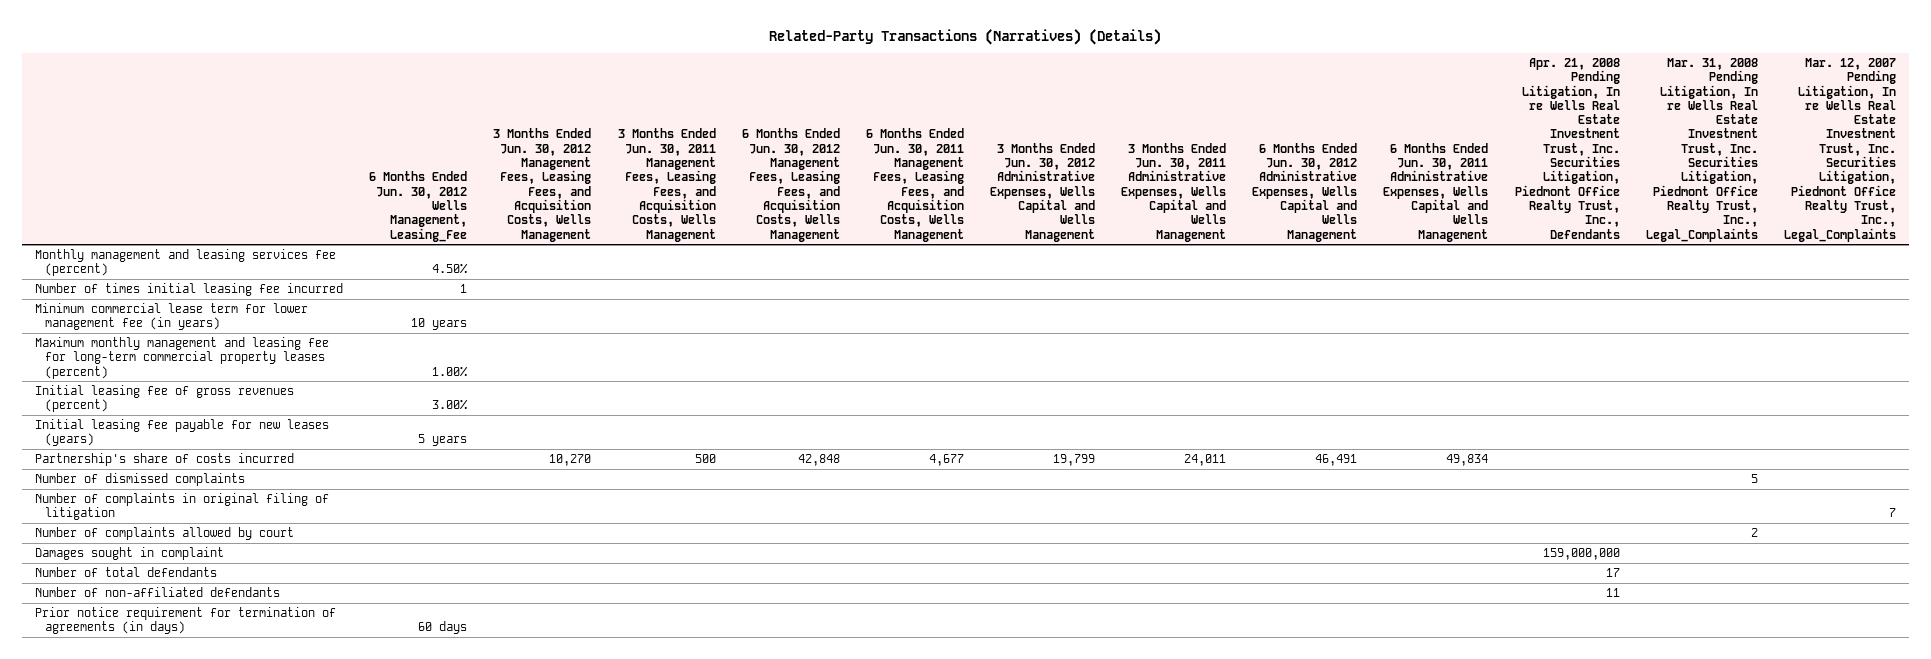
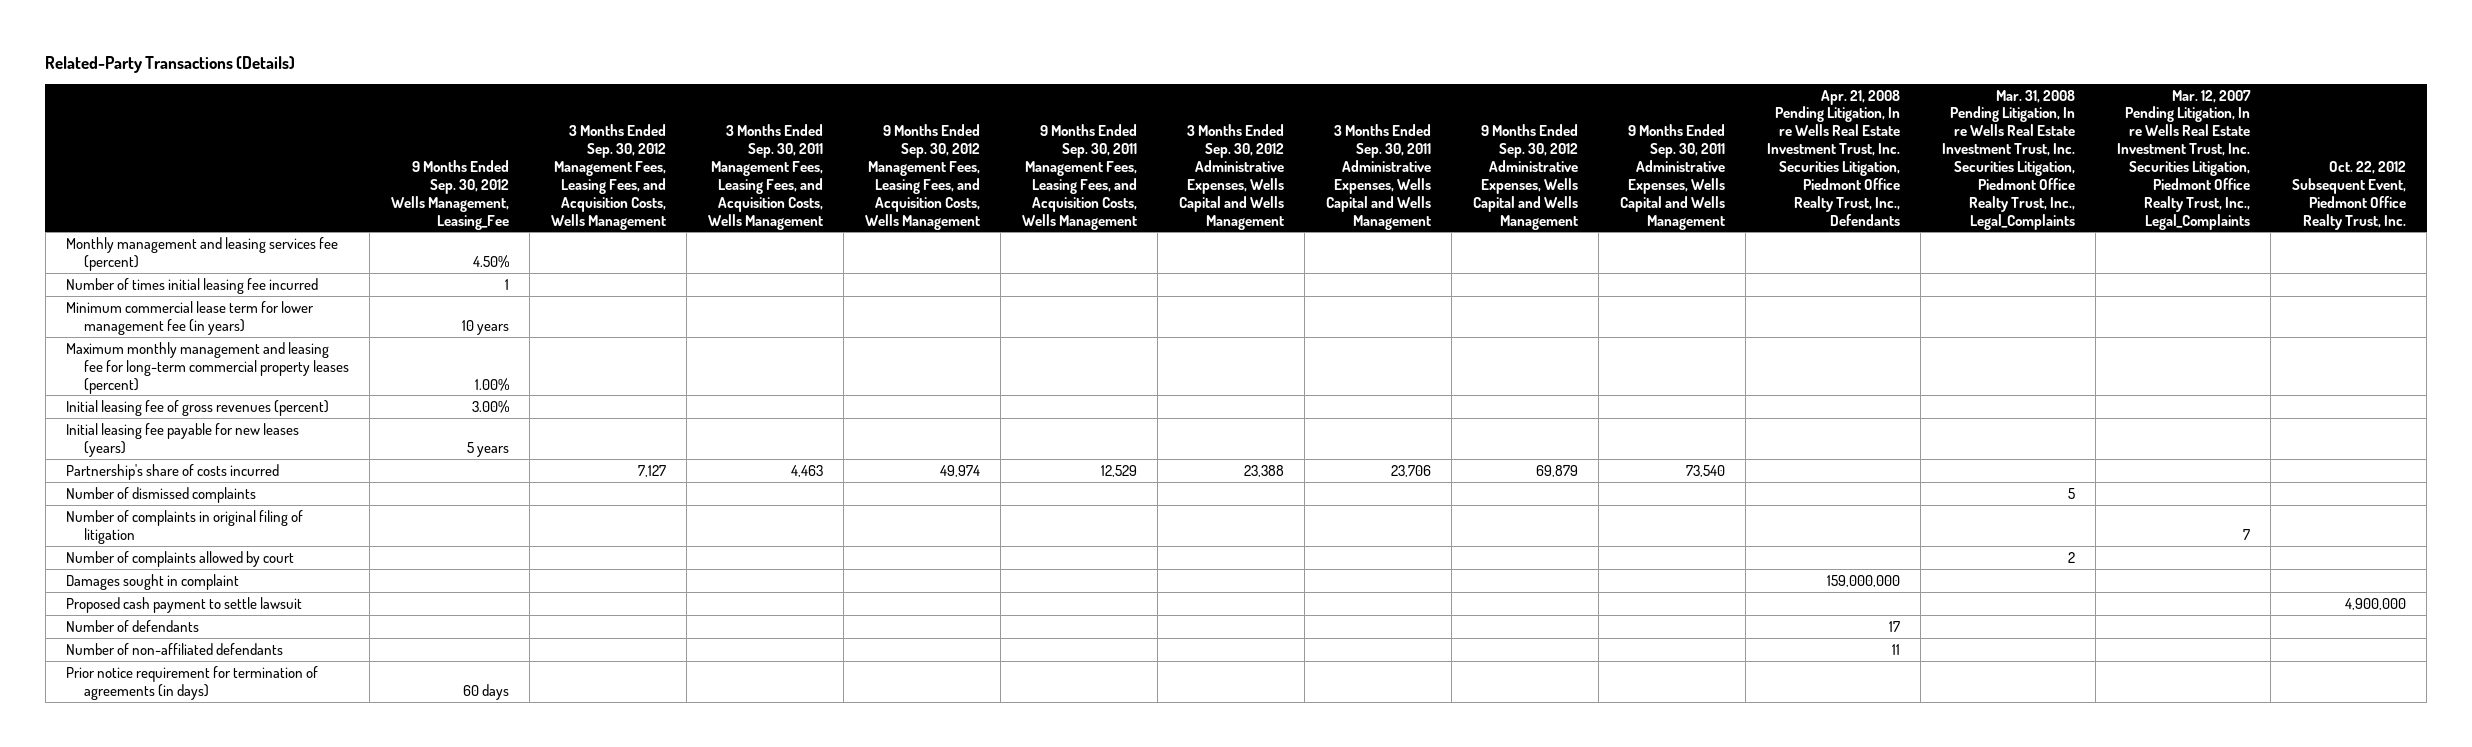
- Related-Party Transactions (Narratives) (Details)
+ Related-Party Transactions (Details)
- | 6 Months Ended Jun. 30, 2012 Wells Management, Leasing_Fee | 3 Months Ended Jun. 30, 2012 Management Fees, Leasing Fees, and Acquisition Costs, Wells Management | 3 Months Ended Jun. 30, 2011 Management Fees, Leasing Fees, and Acquisition Costs, Wells Management | 6 Months Ended Jun. 30, 2012 Management Fees, Leasing Fees, and Acquisition Costs, Wells Management | 6 Months Ended Jun. 30, 2011 Management Fees, Leasing Fees, and Acquisition Costs, Wells Management | 3 Months Ended Jun. 30, 2012 Administrative Expenses, Wells Capital and Wells Management | 3 Months Ended Jun. 30, 2011 Administrative Expenses, Wells Capital and Wells Management | 6 Months Ended Jun. 30, 2012 Administrative Expenses, Wells Capital and Wells Management | 6 Months Ended Jun. 30, 2011 Administrative Expenses, Wells Capital and Wells Management | Apr. 21, 2008 Pending Litigation, In re Wells Real Estate Investment Trust, Inc. Securities Litigation, Piedmont Office Realty Trust, Inc., Defendants | Mar. 31, 2008 Pending Litigation, In re Wells Real Estate Investment Trust, Inc. Securities Litigation, Piedmont Office Realty Trust, Inc., Legal_Complaints | Mar. 12, 2007 Pending Litigation, In re Wells Real Estate Investment Trust, Inc. Securities Litigation, Piedmont Office Realty Trust, Inc., Legal_Complaints
+ | 9 Months Ended Sep. 30, 2012 Wells Management, Leasing_Fee | 3 Months Ended Sep. 30, 2012 Management Fees, Leasing Fees, and Acquisition Costs, Wells Management | 3 Months Ended Sep. 30, 2011 Management Fees, Leasing Fees, and Acquisition Costs, Wells Management | 9 Months Ended Sep. 30, 2012 Management Fees, Leasing Fees, and Acquisition Costs, Wells Management | 9 Months Ended Sep. 30, 2011 Management Fees, Leasing Fees, and Acquisition Costs, Wells Management | 3 Months Ended Sep. 30, 2012 Administrative Expenses, Wells Capital and Wells Management | 3 Months Ended Sep. 30, 2011 Administrative Expenses, Wells Capital and Wells Management | 9 Months Ended Sep. 30, 2012 Administrative Expenses, Wells Capital and Wells Management | 9 Months Ended Sep. 30, 2011 Administrative Expenses, Wells Capital and Wells Management | Apr. 21, 2008 Pending Litigation, In re Wells Real Estate Investment Trust, Inc. Securities Litigation, Piedmont Office Realty Trust, Inc., Defendants | Mar. 31, 2008 Pending Litigation, In re Wells Real Estate Investment Trust, Inc. Securities Litigation, Piedmont Office Realty Trust, Inc., Legal_Complaints | Mar. 12, 2007 Pending Litigation, In re Wells Real Estate Investment Trust, Inc. Securities Litigation, Piedmont Office Realty Trust, Inc., Legal_Complaints | Oct. 22, 2012 Subsequent Event, Piedmont Office Realty Trust, Inc.
- Number of total defendants | | | | | | | | | | 17 | |
+ Proposed cash payment to settle lawsuit | | | | | | | | | | | | | 4,900,000
+ Number of defendants | | | | | | | | | | 17 | | |

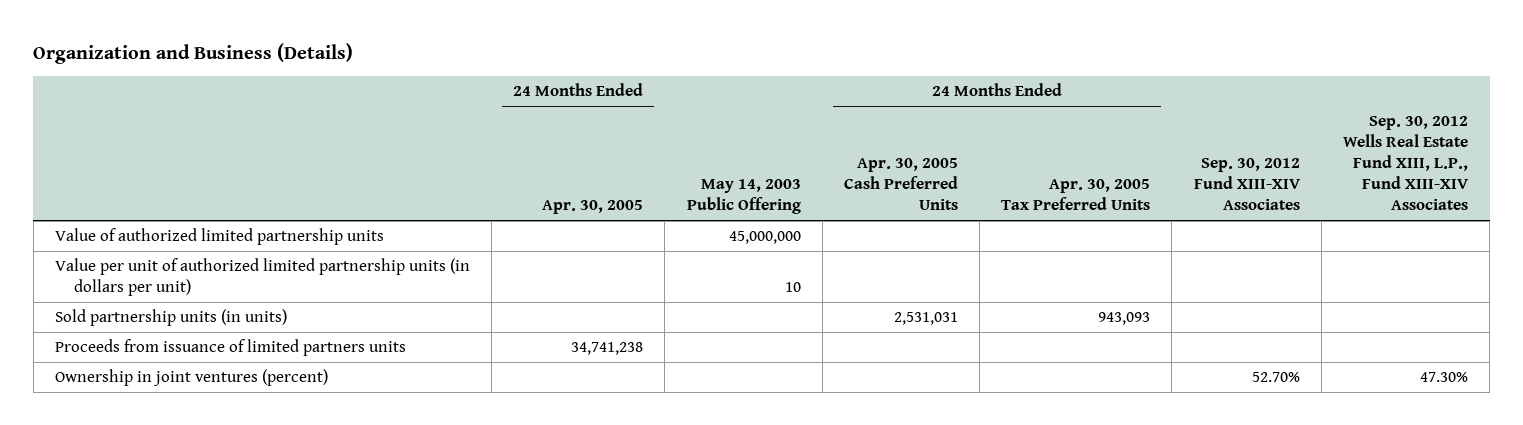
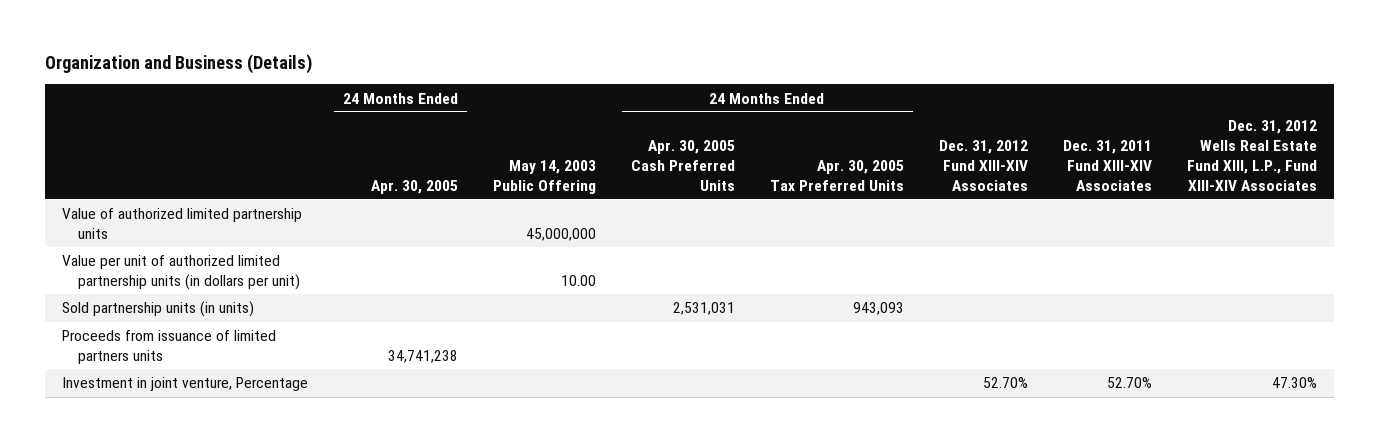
- | 24 Months Ended Apr. 30, 2005 | May 14, 2003 Public Offering | 24 Months Ended Apr. 30, 2005 Cash Preferred Units | 24 Months Ended Apr. 30, 2005 Tax Preferred Units | Sep. 30, 2012 Fund XIII-XIV Associates | Sep. 30, 2012 Wells Real Estate Fund XIII, L.P., Fund XIII-XIV Associates
+ | 24 Months Ended Apr. 30, 2005 | May 14, 2003 Public Offering | 24 Months Ended Apr. 30, 2005 Cash Preferred Units | 24 Months Ended Apr. 30, 2005 Tax Preferred Units | Dec. 31, 2012 Fund XIII-XIV Associates | Dec. 31, 2011 Fund XIII-XIV Associates | Dec. 31, 2012 Wells Real Estate Fund XIII, L.P., Fund XIII-XIV Associates
- Value per unit of authorized limited partnership units (in dollars per unit) | | 10 | | | |
+ Value per unit of authorized limited partnership units (in dollars per unit) | | 10.00 | | | | |
- Ownership in joint ventures (percent) | | | | | 52.70% | 47.30%
+ Investment in joint venture, Percentage | | | | | 52.70% | 52.70% | 47.30%

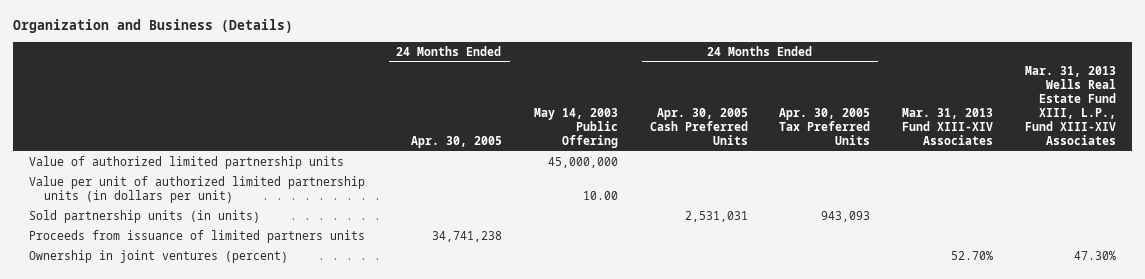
- | 24 Months Ended Apr. 30, 2005 | May 14, 2003 Public Offering | 24 Months Ended Apr. 30, 2005 Cash Preferred Units | 24 Months Ended Apr. 30, 2005 Tax Preferred Units | Dec. 31, 2012 Fund XIII-XIV Associates | Dec. 31, 2011 Fund XIII-XIV Associates | Dec. 31, 2012 Wells Real Estate Fund XIII, L.P., Fund XIII-XIV Associates
+ | 24 Months Ended Apr. 30, 2005 | May 14, 2003 Public Offering | 24 Months Ended Apr. 30, 2005 Cash Preferred Units | 24 Months Ended Apr. 30, 2005 Tax Preferred Units | Mar. 31, 2013 Fund XIII-XIV Associates | Mar. 31, 2013 Wells Real Estate Fund XIII, L.P., Fund XIII-XIV Associates
- Investment in joint venture, Percentage | | | | | 52.70% | 52.70% | 47.30%
+ Ownership in joint ventures (percent) | | | | | 52.70% | 47.30%

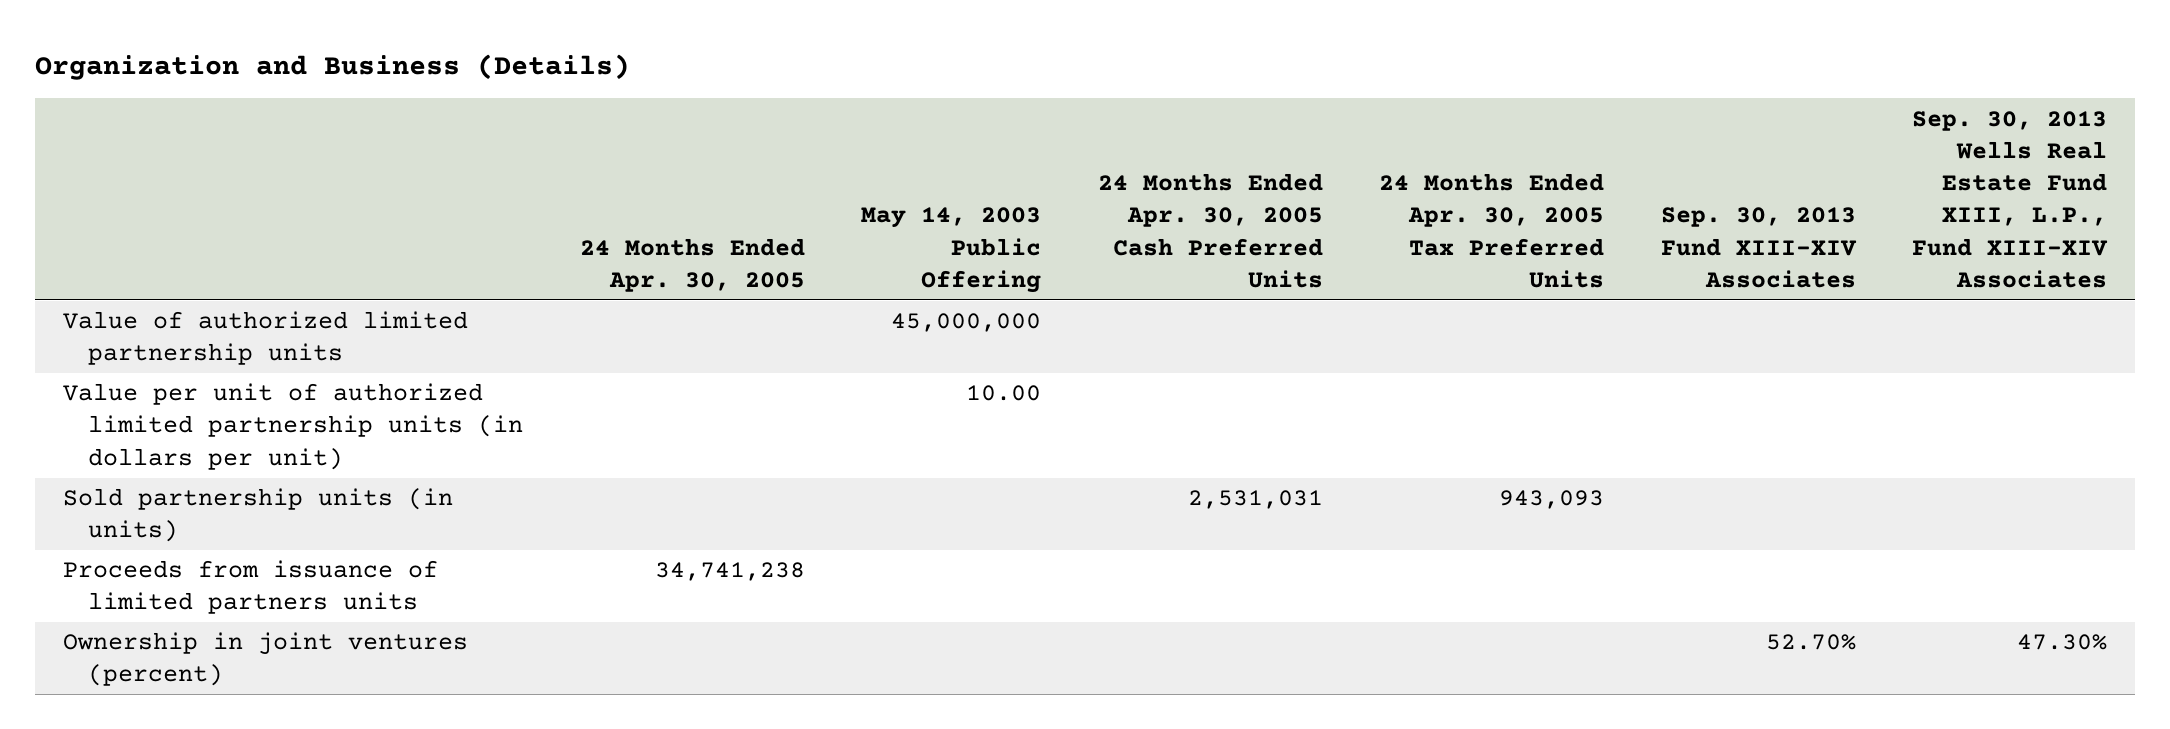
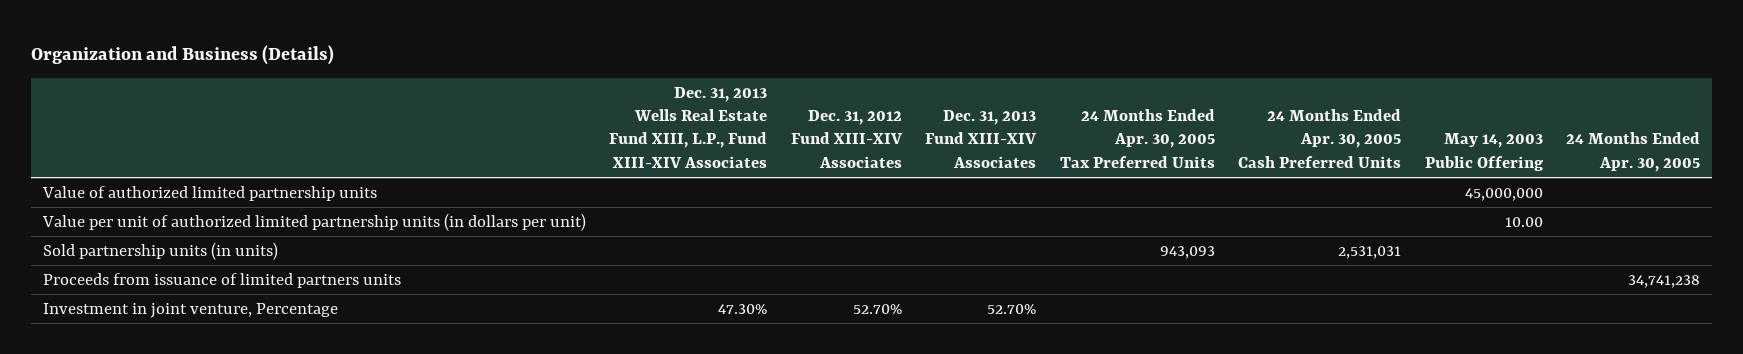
- | 24 Months Ended Apr. 30, 2005 | May 14, 2003 Public Offering | 24 Months Ended Apr. 30, 2005 Cash Preferred Units | 24 Months Ended Apr. 30, 2005 Tax Preferred Units | Sep. 30, 2013 Fund XIII-XIV Associates | Sep. 30, 2013 Wells Real Estate Fund XIII, L.P., Fund XIII-XIV Associates
+ | Dec. 31, 2013 Wells Real Estate Fund XIII, L.P., Fund XIII-XIV Associates | Dec. 31, 2012 Fund XIII-XIV Associates | Dec. 31, 2013 Fund XIII-XIV Associates | 24 Months Ended Apr. 30, 2005 Tax Preferred Units | 24 Months Ended Apr. 30, 2005 Cash Preferred Units | May 14, 2003 Public Offering | 24 Months Ended Apr. 30, 2005
- Ownership in joint ventures (percent) | | | | | 52.70% | 47.30%
+ Investment in joint venture, Percentage | 47.30% | 52.70% | 52.70% | | | |

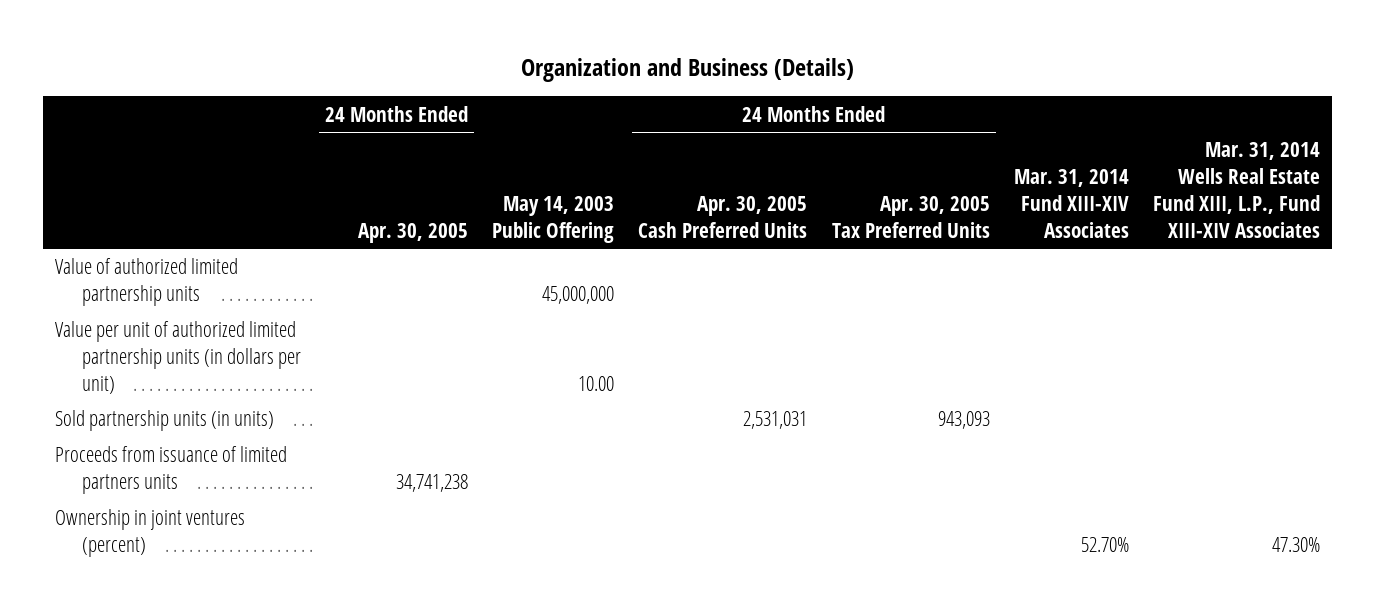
- | Dec. 31, 2013 Wells Real Estate Fund XIII, L.P., Fund XIII-XIV Associates | Dec. 31, 2012 Fund XIII-XIV Associates | Dec. 31, 2013 Fund XIII-XIV Associates | 24 Months Ended Apr. 30, 2005 Tax Preferred Units | 24 Months Ended Apr. 30, 2005 Cash Preferred Units | May 14, 2003 Public Offering | 24 Months Ended Apr. 30, 2005
+ | 24 Months Ended Apr. 30, 2005 | May 14, 2003 Public Offering | 24 Months Ended Apr. 30, 2005 Cash Preferred Units | 24 Months Ended Apr. 30, 2005 Tax Preferred Units | Mar. 31, 2014 Fund XIII-XIV Associates | Mar. 31, 2014 Wells Real Estate Fund XIII, L.P., Fund XIII-XIV Associates
- Investment in joint venture, Percentage | 47.30% | 52.70% | 52.70% | | | |
+ Ownership in joint ventures (percent) | | | | | 52.70% | 47.30%

